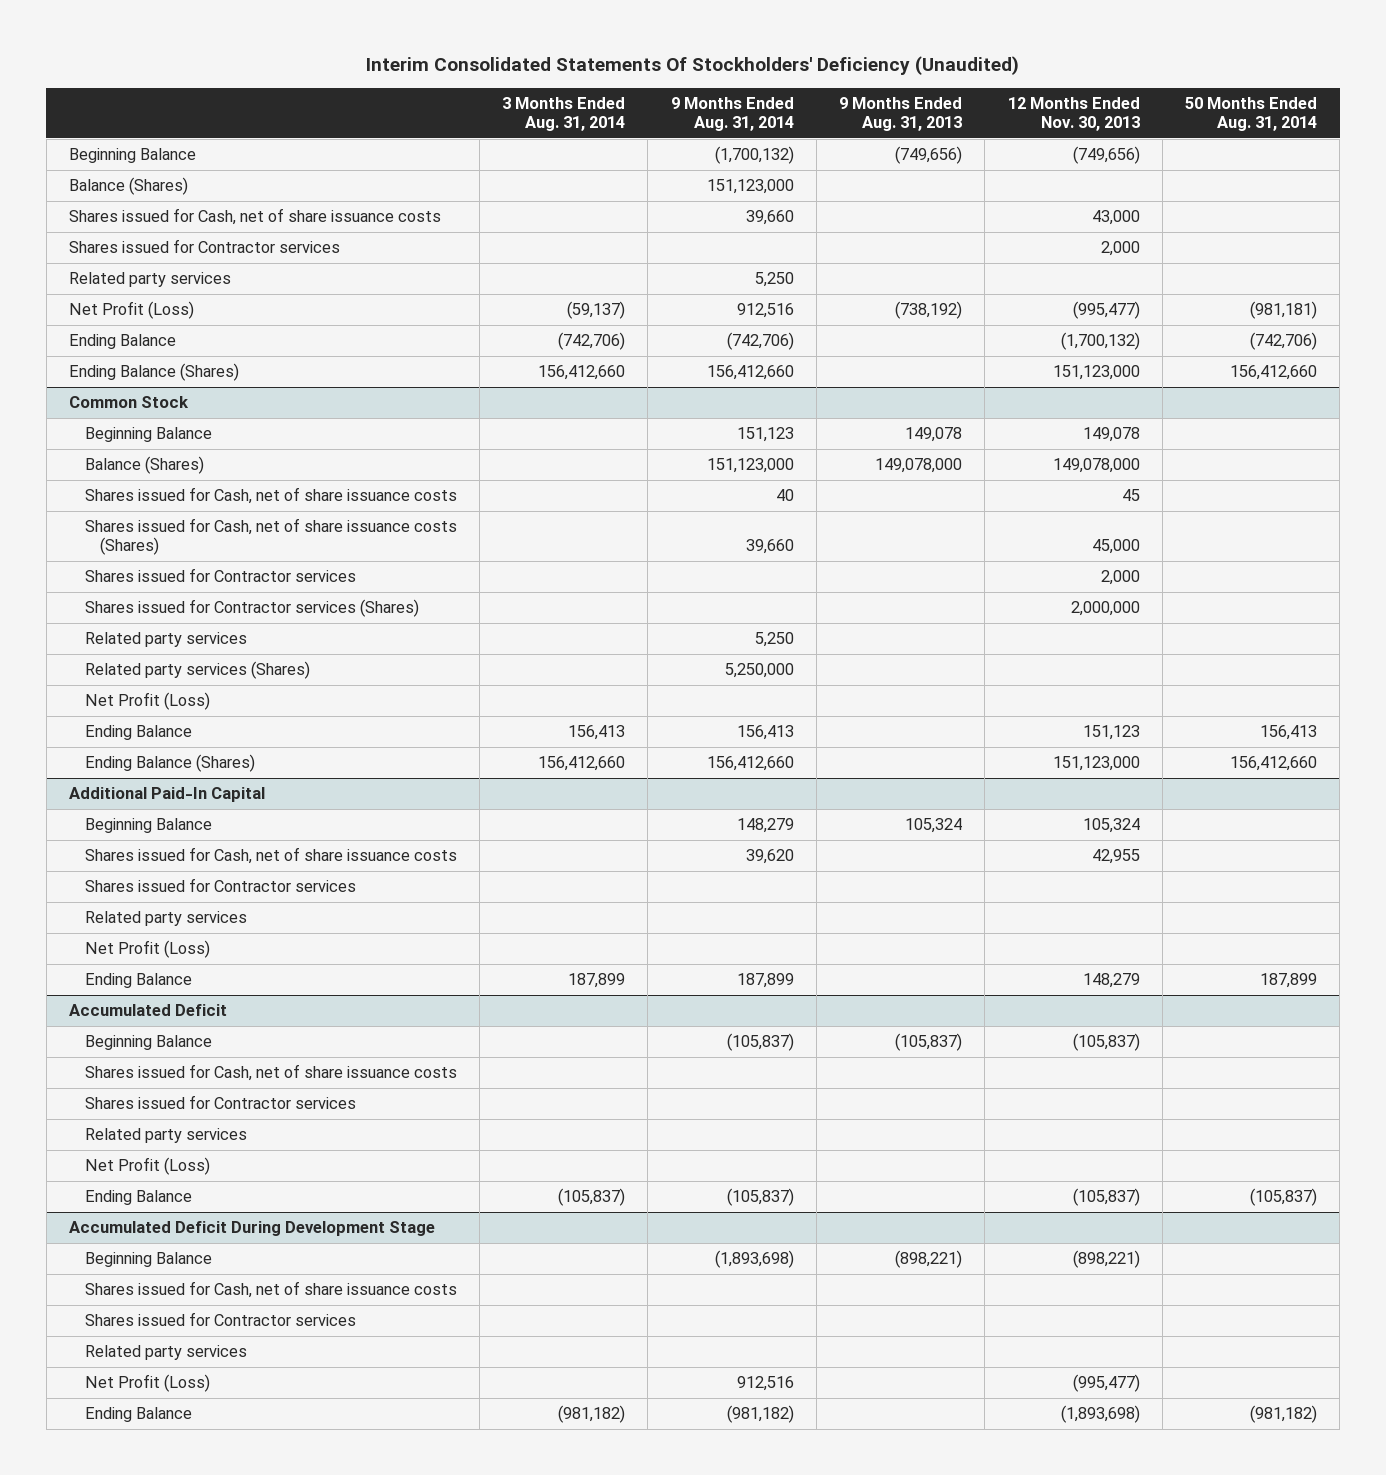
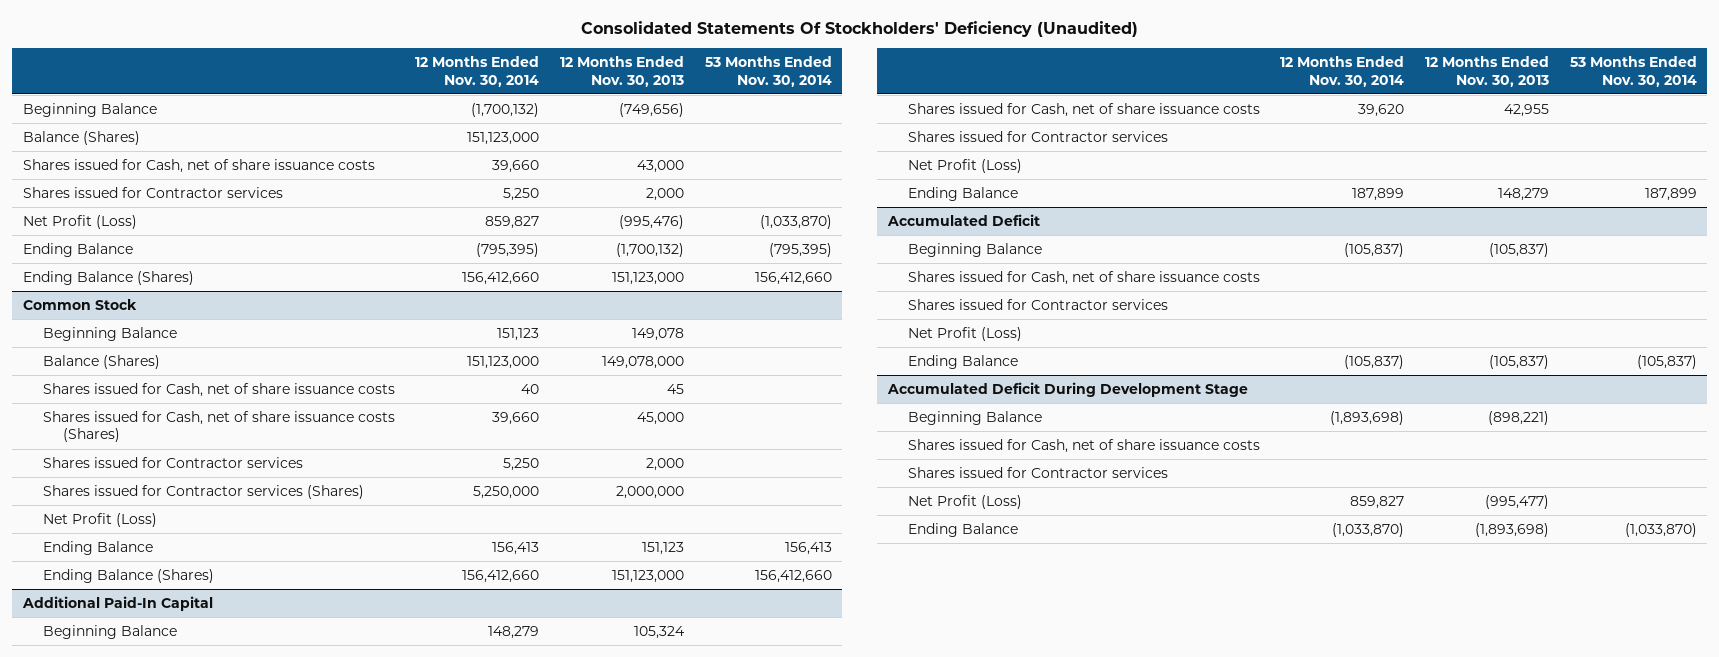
- Interim Consolidated Statements Of Stockholders' Deficiency (Unaudited)
+ Consolidated Statements Of Stockholders' Deficiency (Unaudited)
- | 3 Months Ended Aug. 31, 2014 | 9 Months Ended Aug. 31, 2014 | 9 Months Ended Aug. 31, 2013 | 12 Months Ended Nov. 30, 2013 | 50 Months Ended Aug. 31, 2014
+ | 12 Months Ended Nov. 30, 2014 | 12 Months Ended Nov. 30, 2013 | 53 Months Ended Nov. 30, 2014
- Related party services | | 5,250 | | |
- Net Profit (Loss) | (59,137) | 912,516 | (738,192) | (995,477) | (981,181)
+ Net Profit (Loss) | 859,827 | (995,476) | (1,033,870)
@ Common Stock
- Related party services | | 5,250 | | |
- Related party services (Shares) | | 5,250,000 | | |
@ Additional Paid-In Capital
- Related party services
@ Accumulated Deficit
- Related party services
@ Accumulated Deficit During Development Stage
- Related party services

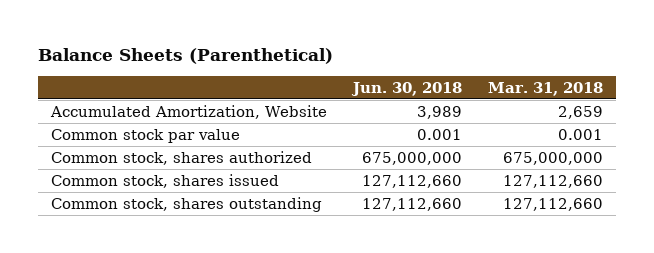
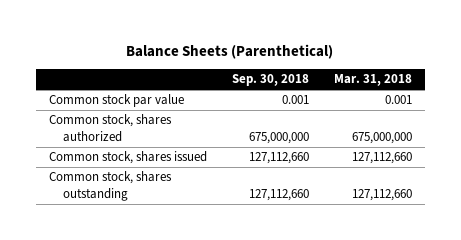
- | Jun. 30, 2018 | Mar. 31, 2018
+ | Sep. 30, 2018 | Mar. 31, 2018
- Accumulated Amortization, Website | 3,989 | 2,659

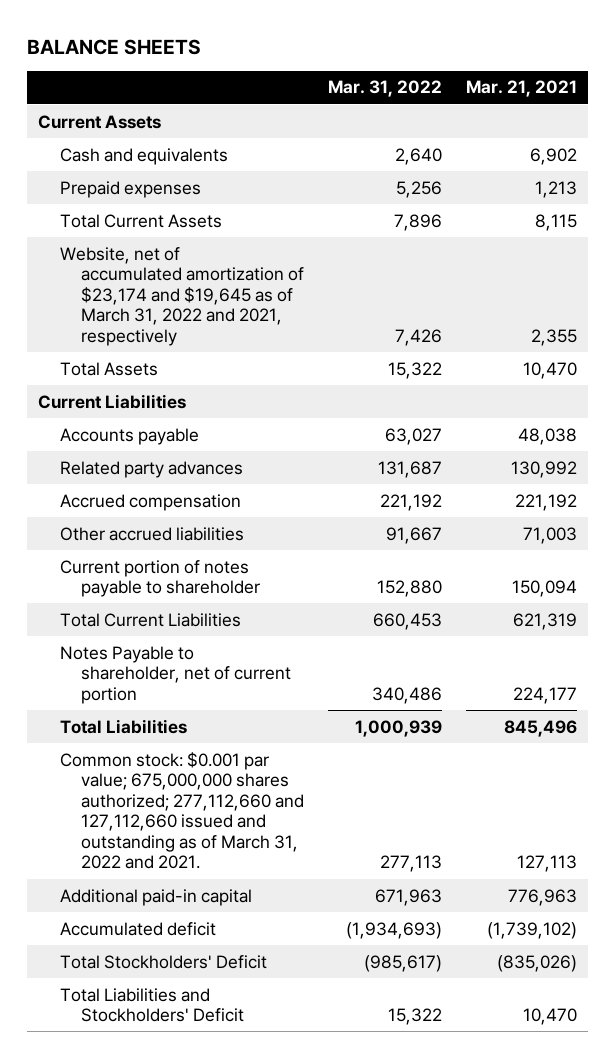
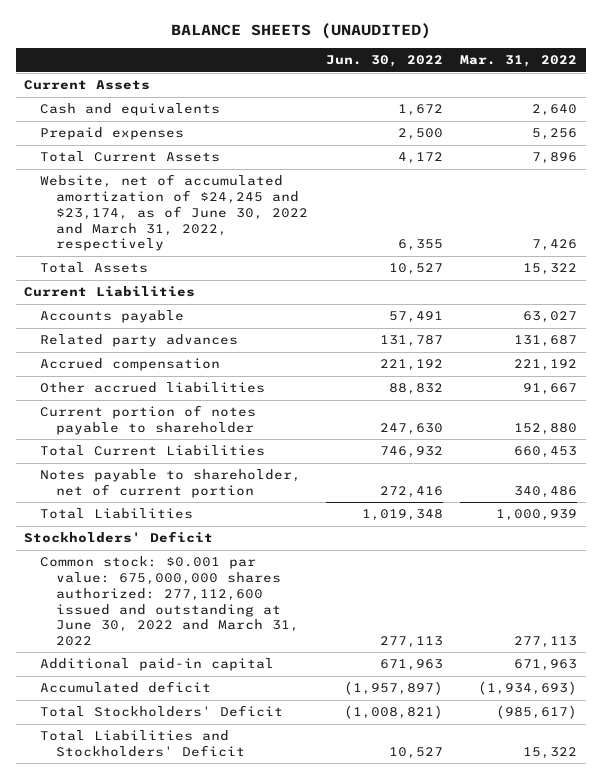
- BALANCE SHEETS
+ BALANCE SHEETS (UNAUDITED)
- | Mar. 31, 2022 | Mar. 21, 2021
+ | Jun. 30, 2022 | Mar. 31, 2022
- Website, net of accumulated amortization of $23,174 and $19,645 as of March 31, 2022 and 2021, respectively | 7,426 | 2,355
+ Website, net of accumulated amortization of $24,245 and $23,174, as of June 30, 2022 and March 31, 2022, respectively | 6,355 | 7,426
- Notes Payable to shareholder, net of current portion | 340,486 | 224,177
+ Notes payable to shareholder, net of current portion | 272,416 | 340,486
- Common stock: $0.001 par value; 675,000,000 shares authorized; 277,112,660 and 127,112,660 issued and outstanding as of March 31, 2022 and 2021. | 277,113 | 127,113
+ Stockholders' Deficit
+ Common stock: $0.001 par value: 675,000,000 shares authorized: 277,112,600 issued and outstanding at June 30, 2022 and March 31, 2022 | 277,113 | 277,113

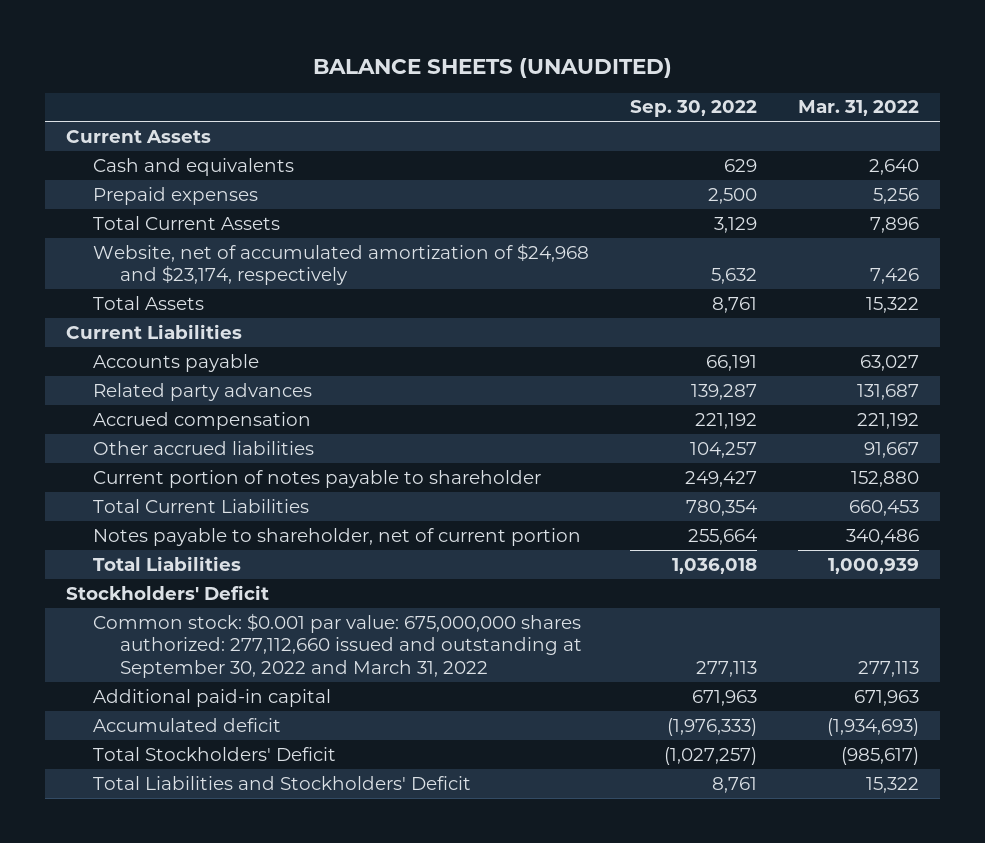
- | Jun. 30, 2022 | Mar. 31, 2022
+ | Sep. 30, 2022 | Mar. 31, 2022
- Website, net of accumulated amortization of $24,245 and $23,174, as of June 30, 2022 and March 31, 2022, respectively | 6,355 | 7,426
+ Website, net of accumulated amortization of $24,968 and $23,174, respectively | 5,632 | 7,426
- Common stock: $0.001 par value: 675,000,000 shares authorized: 277,112,600 issued and outstanding at June 30, 2022 and March 31, 2022 | 277,113 | 277,113
+ Common stock: $0.001 par value: 675,000,000 shares authorized: 277,112,660 issued and outstanding at September 30, 2022 and March 31, 2022 | 277,113 | 277,113

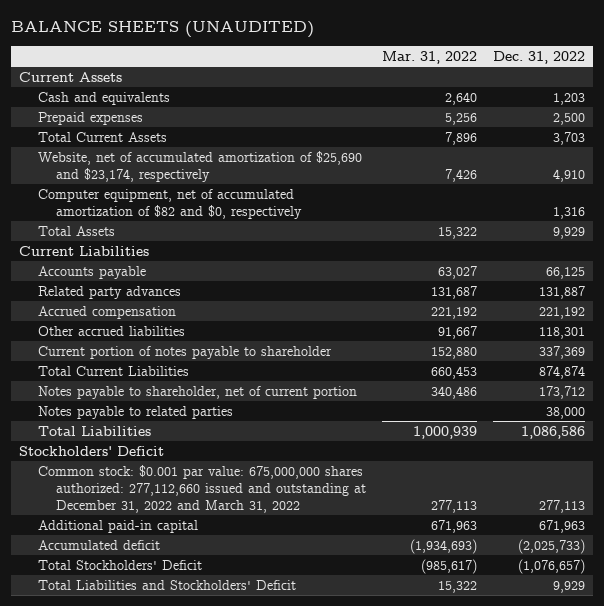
- | Sep. 30, 2022 | Mar. 31, 2022
+ | Mar. 31, 2022 | Dec. 31, 2022
- Website, net of accumulated amortization of $24,968 and $23,174, respectively | 5,632 | 7,426
+ Website, net of accumulated amortization of $25,690 and $23,174, respectively | 7,426 | 4,910
+ Computer equipment, net of accumulated amortization of $82 and $0, respectively | | 1,316
+ Notes payable to related parties | | 38,000
- Common stock: $0.001 par value: 675,000,000 shares authorized: 277,112,660 issued and outstanding at September 30, 2022 and March 31, 2022 | 277,113 | 277,113
+ Common stock: $0.001 par value: 675,000,000 shares authorized: 277,112,660 issued and outstanding at December 31, 2022 and March 31, 2022 | 277,113 | 277,113

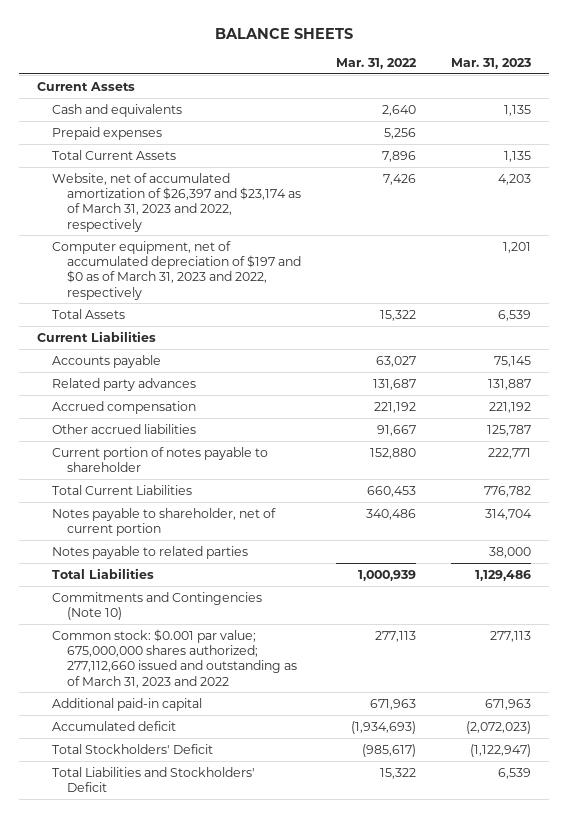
- BALANCE SHEETS (UNAUDITED)
+ BALANCE SHEETS
- | Mar. 31, 2022 | Dec. 31, 2022
+ | Mar. 31, 2022 | Mar. 31, 2023
- Website, net of accumulated amortization of $25,690 and $23,174, respectively | 7,426 | 4,910
- Computer equipment, net of accumulated amortization of $82 and $0, respectively | | 1,316
+ Website, net of accumulated amortization of $26,397 and $23,174 as of March 31, 2023 and 2022, respectively | 7,426 | 4,203
+ Computer equipment, net of accumulated depreciation of $197 and $0 as of March 31, 2023 and 2022, respectively | | 1,201
- Stockholders' Deficit
- Common stock: $0.001 par value: 675,000,000 shares authorized: 277,112,660 issued and outstanding at December 31, 2022 and March 31, 2022 | 277,113 | 277,113
+ Commitments and Contingencies (Note 10)
+ Common stock: $0.001 par value; 675,000,000 shares authorized; 277,112,660 issued and outstanding as of March 31, 2023 and 2022 | 277,113 | 277,113

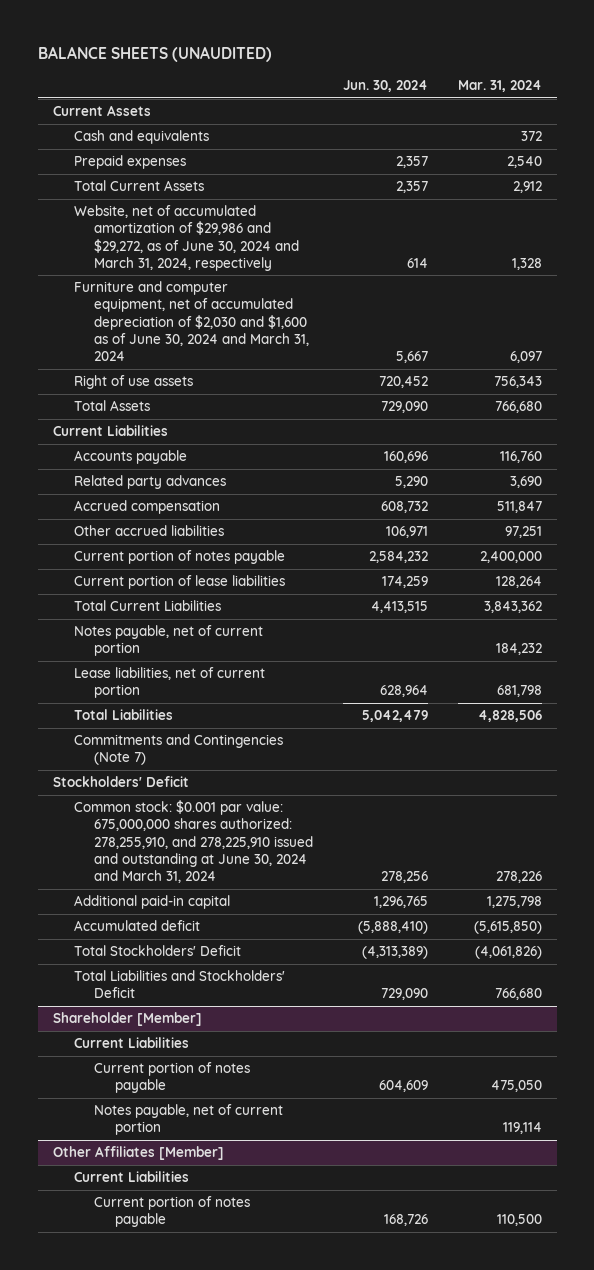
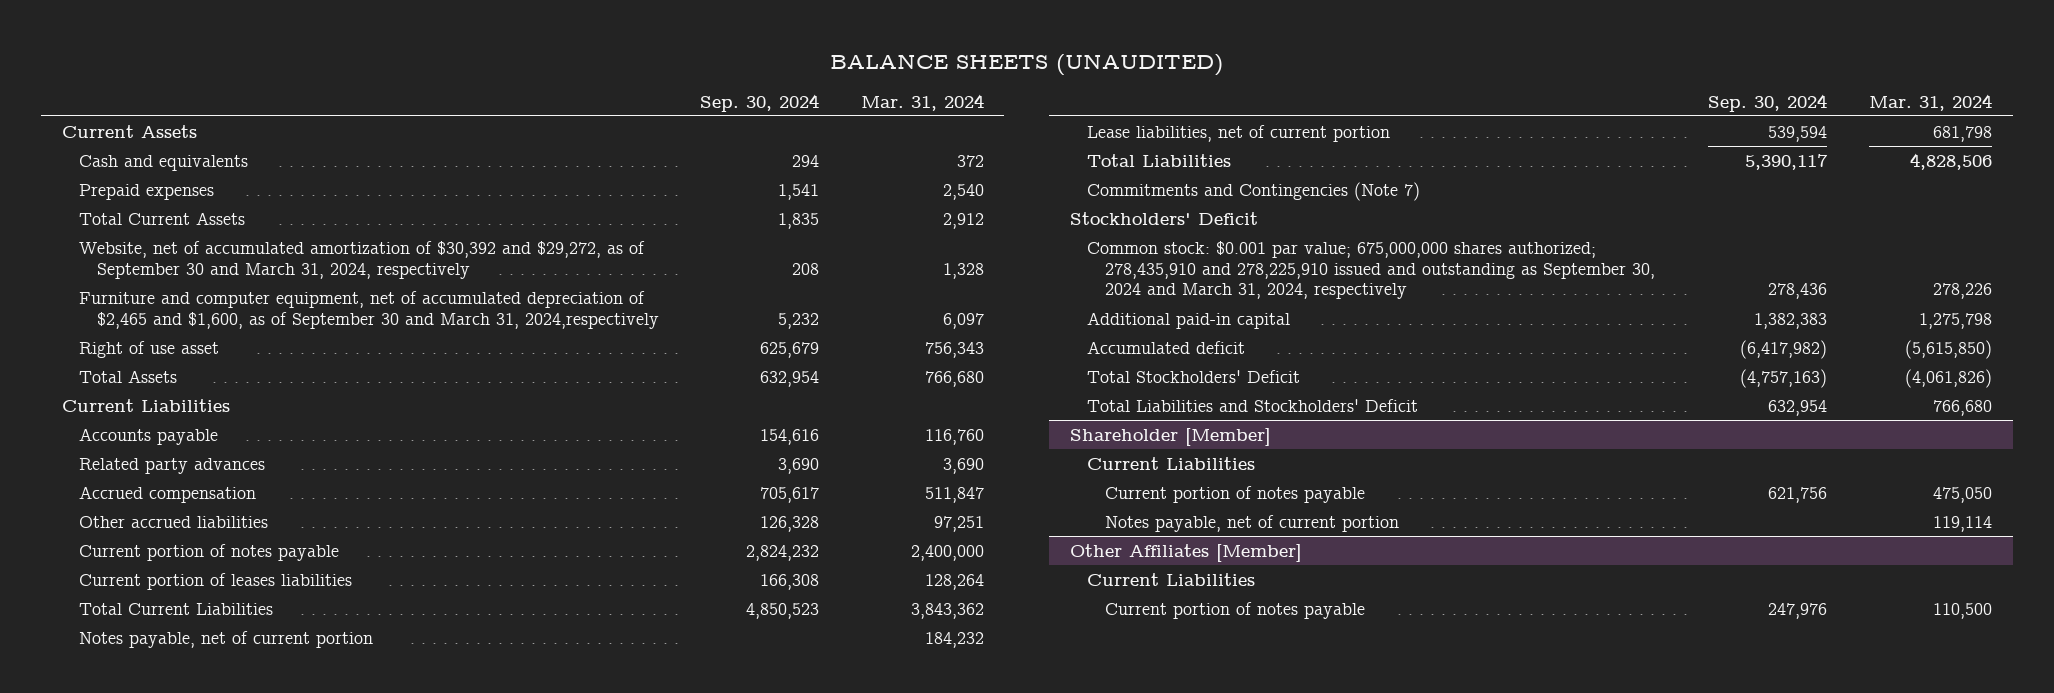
- | Jun. 30, 2024 | Mar. 31, 2024
+ | Sep. 30, 2024 | Mar. 31, 2024
- Website, net of accumulated amortization of $29,986 and $29,272, as of June 30, 2024 and March 31, 2024, respectively | 614 | 1,328
- Furniture and computer equipment, net of accumulated depreciation of $2,030 and $1,600 as of June 30, 2024 and March 31, 2024 | 5,667 | 6,097
- Right of use assets | 720,452 | 756,343
+ Website, net of accumulated amortization of $30,392 and $29,272, as of September 30 and March 31, 2024, respectively | 208 | 1,328
+ Furniture and computer equipment, net of accumulated depreciation of $2,465 and $1,600, as of September 30 and March 31, 2024,respectively | 5,232 | 6,097
+ Right of use asset | 625,679 | 756,343
- Current portion of lease liabilities | 174,259 | 128,264
+ Current portion of leases liabilities | 166,308 | 128,264
- Common stock: $0.001 par value: 675,000,000 shares authorized: 278,255,910, and 278,225,910 issued and outstanding at June 30, 2024 and March 31, 2024 | 278,256 | 278,226
+ Common stock: $0.001 par value; 675,000,000 shares authorized; 278,435,910 and 278,225,910 issued and outstanding as September 30, 2024 and March 31, 2024, respectively | 278,436 | 278,226

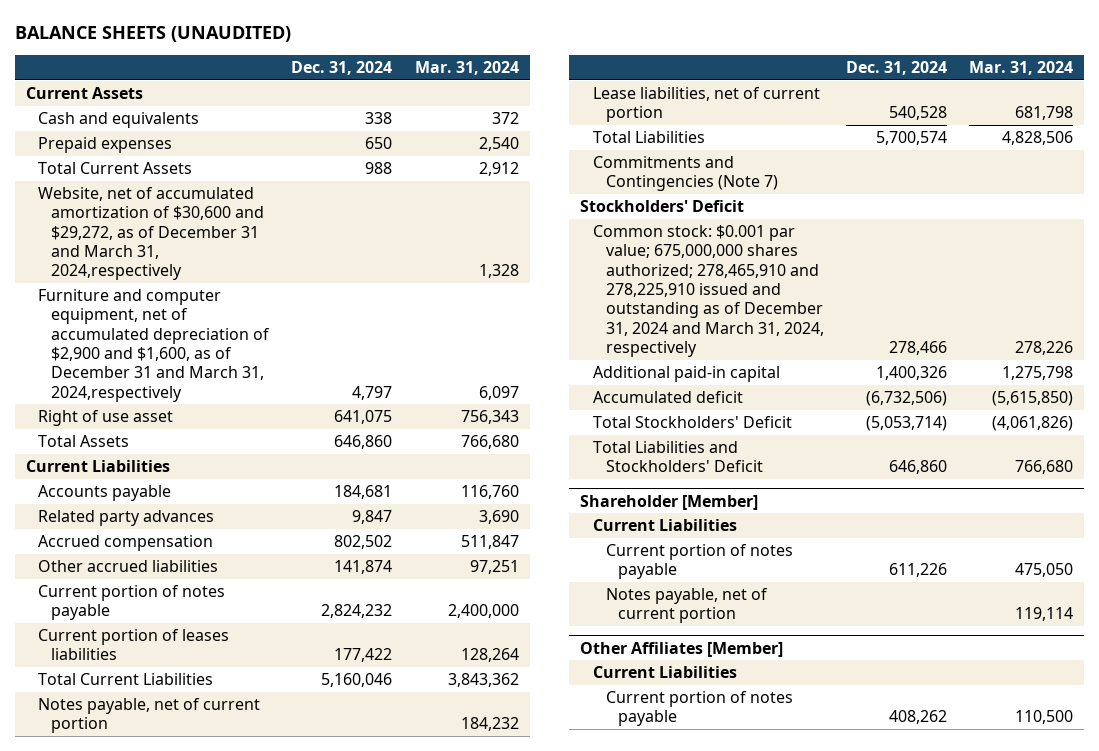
- | Sep. 30, 2024 | Mar. 31, 2024
+ | Dec. 31, 2024 | Mar. 31, 2024
- Website, net of accumulated amortization of $30,392 and $29,272, as of September 30 and March 31, 2024, respectively | 208 | 1,328
- Furniture and computer equipment, net of accumulated depreciation of $2,465 and $1,600, as of September 30 and March 31, 2024,respectively | 5,232 | 6,097
+ Website, net of accumulated amortization of $30,600 and $29,272, as of December 31 and March 31, 2024,respectively | | 1,328
+ Furniture and computer equipment, net of accumulated depreciation of $2,900 and $1,600, as of December 31 and March 31, 2024,respectively | 4,797 | 6,097
- Common stock: $0.001 par value; 675,000,000 shares authorized; 278,435,910 and 278,225,910 issued and outstanding as September 30, 2024 and March 31, 2024, respectively | 278,436 | 278,226
+ Common stock: $0.001 par value; 675,000,000 shares authorized; 278,465,910 and 278,225,910 issued and outstanding as of December 31, 2024 and March 31, 2024, respectively | 278,466 | 278,226

